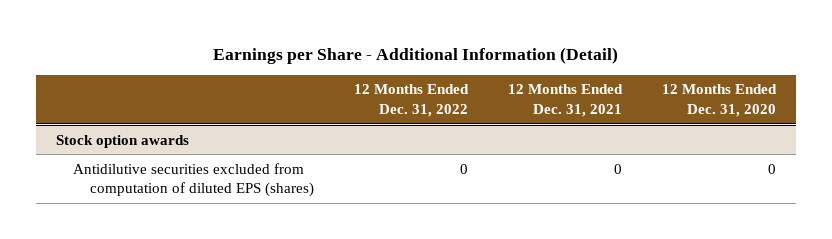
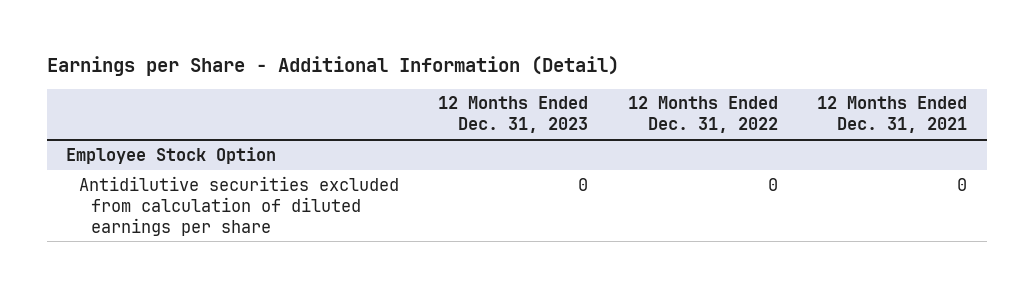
- | 12 Months Ended Dec. 31, 2022 | 12 Months Ended Dec. 31, 2021 | 12 Months Ended Dec. 31, 2020
+ | 12 Months Ended Dec. 31, 2023 | 12 Months Ended Dec. 31, 2022 | 12 Months Ended Dec. 31, 2021
- Stock option awards
- Antidilutive securities excluded from computation of diluted EPS (shares) | 0 | 0 | 0
+ Employee Stock Option
+ Antidilutive securities excluded from calculation of diluted earnings per share | 0 | 0 | 0

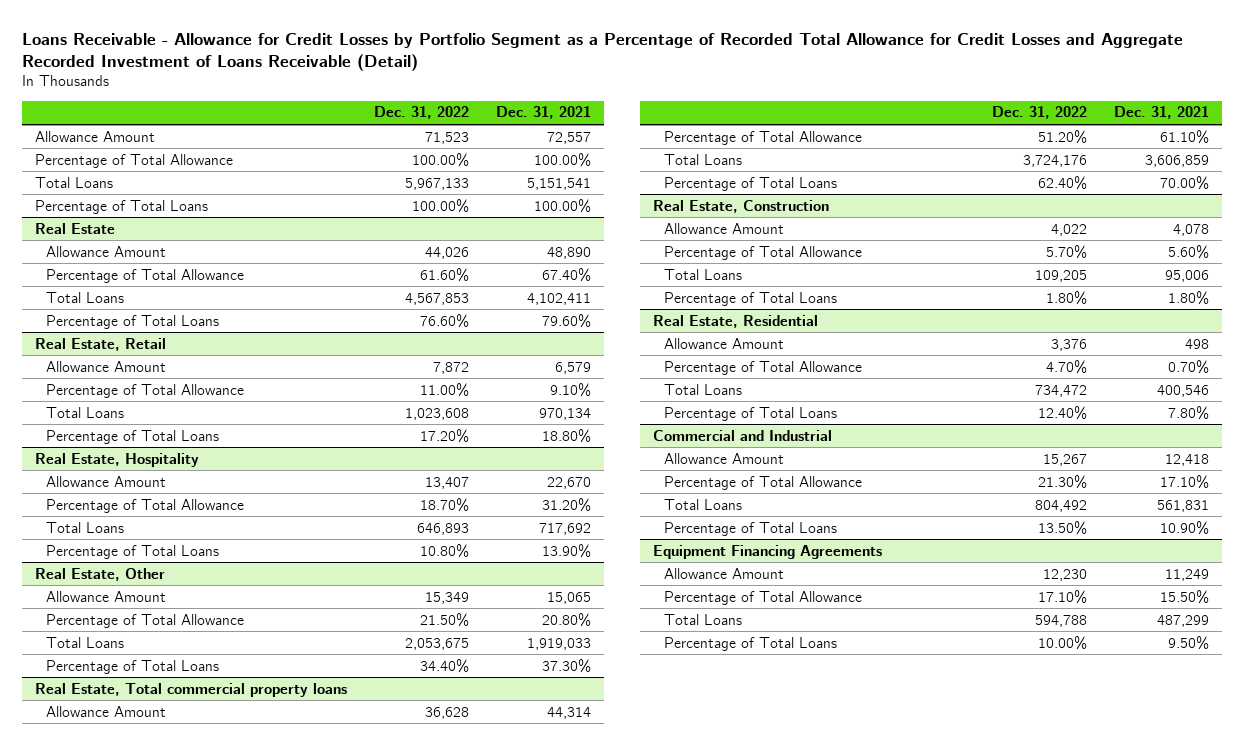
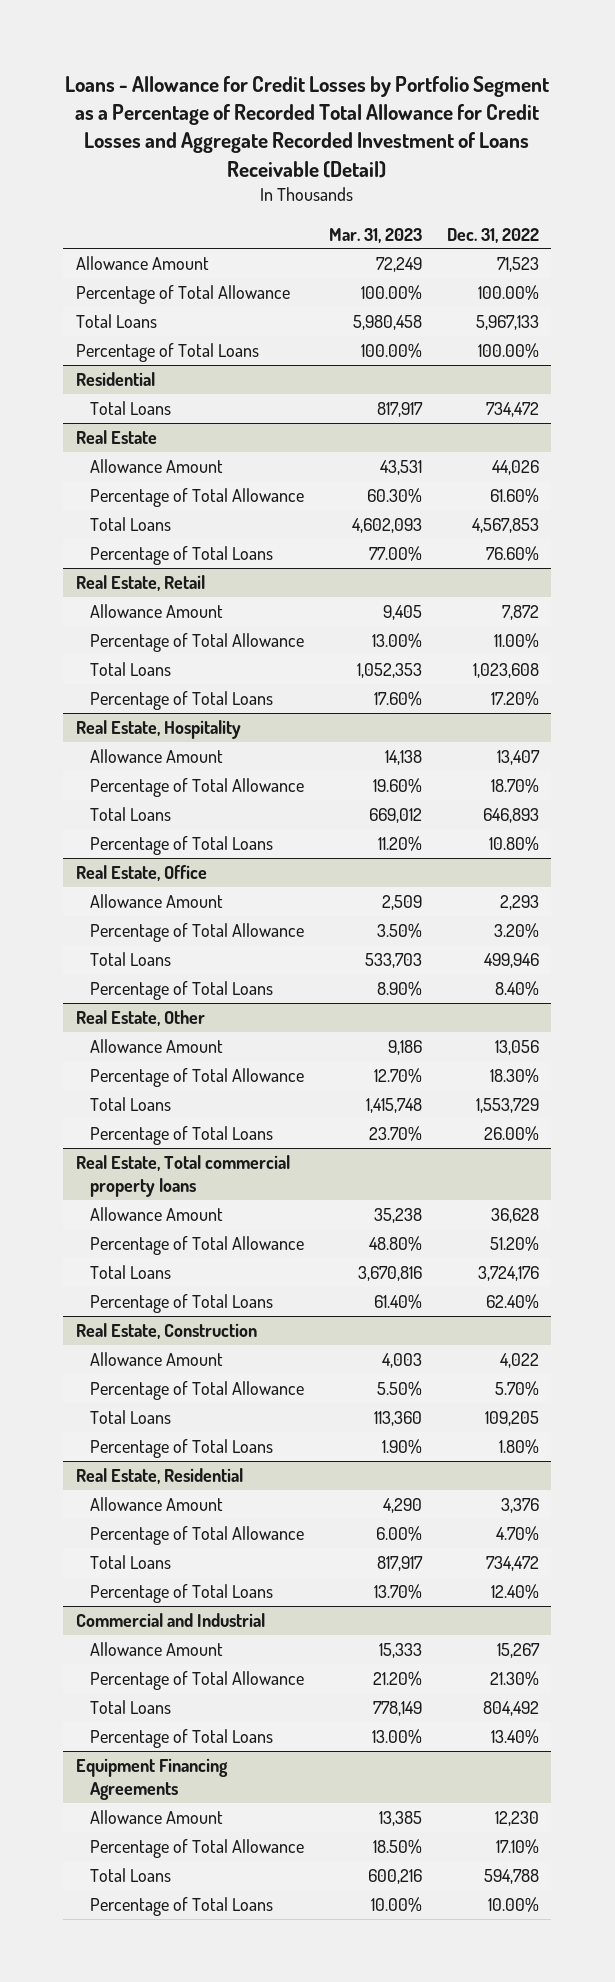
- Loans Receivable - Allowance for Credit Losses by Portfolio Segment as a Percentage of Recorded Total Allowance for Credit Losses and Aggregate Recorded Investment of Loans Receivable (Detail)
+ Loans - Allowance for Credit Losses by Portfolio Segment as a Percentage of Recorded Total Allowance for Credit Losses and Aggregate Recorded Investment of Loans Receivable (Detail)
- | Dec. 31, 2022 | Dec. 31, 2021
+ | Mar. 31, 2023 | Dec. 31, 2022
+ Residential
+ Total Loans | 817,917 | 734,472
+ Real Estate, Office
+ Allowance Amount | 2,509 | 2,293
+ Percentage of Total Allowance | 3.50% | 3.20%
+ Total Loans | 533,703 | 499,946
+ Percentage of Total Loans | 8.90% | 8.40%
@ Real Estate, Other
- Allowance Amount | 15,349 | 15,065
- Percentage of Total Allowance | 21.50% | 20.80%
- Total Loans | 2,053,675 | 1,919,033
- Percentage of Total Loans | 34.40% | 37.30%
+ Allowance Amount | 9,186 | 13,056
+ Percentage of Total Allowance | 12.70% | 18.30%
+ Total Loans | 1,415,748 | 1,553,729
+ Percentage of Total Loans | 23.70% | 26.00%
@ Commercial and Industrial
- Percentage of Total Loans | 13.50% | 10.90%
+ Percentage of Total Loans | 13.00% | 13.40%

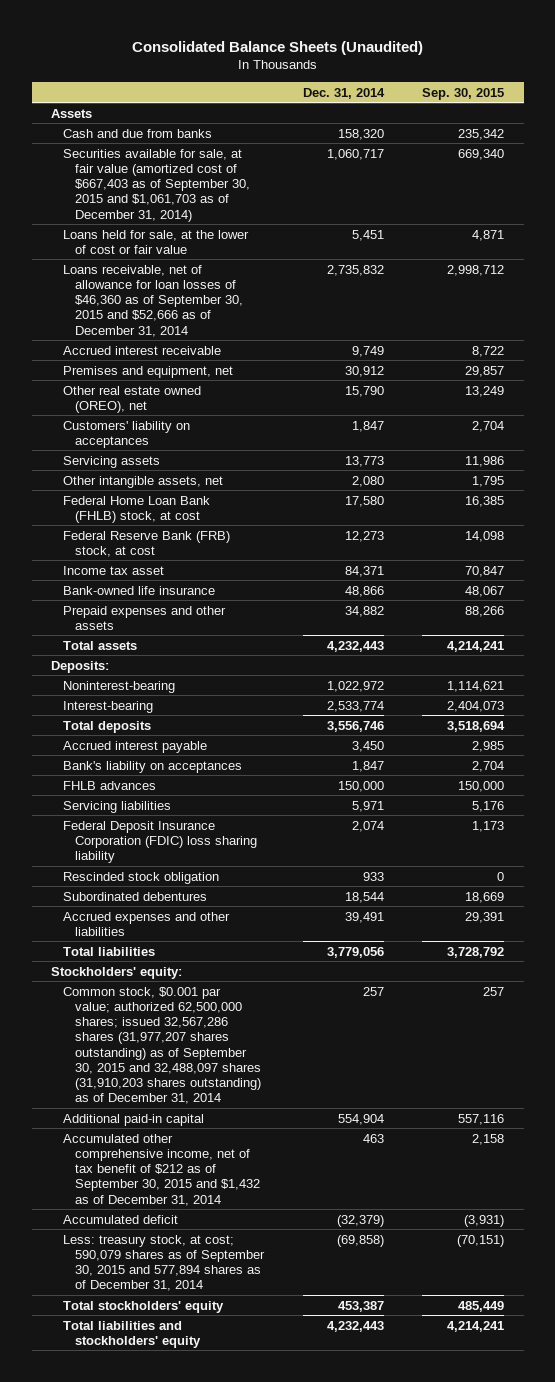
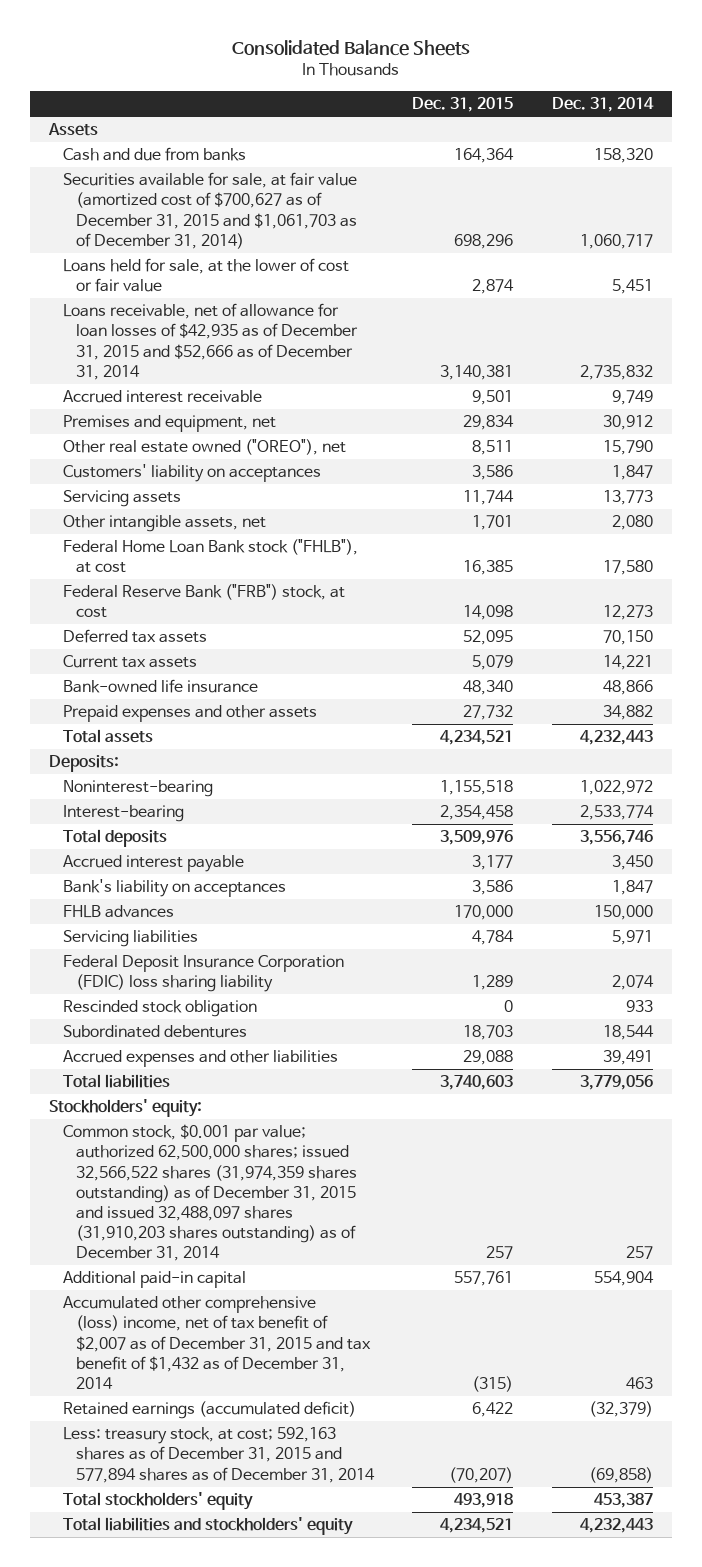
- Consolidated Balance Sheets (Unaudited)
+ Consolidated Balance Sheets
- | Dec. 31, 2014 | Sep. 30, 2015
+ | Dec. 31, 2015 | Dec. 31, 2014
- Securities available for sale, at fair value (amortized cost of $667,403 as of September 30, 2015 and $1,061,703 as of December 31, 2014) | 1,060,717 | 669,340
+ Securities available for sale, at fair value (amortized cost of $700,627 as of December 31, 2015 and $1,061,703 as of December 31, 2014) | 698,296 | 1,060,717
- Loans receivable, net of allowance for loan losses of $46,360 as of September 30, 2015 and $52,666 as of December 31, 2014 | 2,735,832 | 2,998,712
+ Loans receivable, net of allowance for loan losses of $42,935 as of December 31, 2015 and $52,666 as of December 31, 2014 | 3,140,381 | 2,735,832
- Other real estate owned (OREO), net | 15,790 | 13,249
+ Other real estate owned ("OREO"), net | 8,511 | 15,790
- Federal Home Loan Bank (FHLB) stock, at cost | 17,580 | 16,385
- Federal Reserve Bank (FRB) stock, at cost | 12,273 | 14,098
- Income tax asset | 84,371 | 70,847
+ Federal Home Loan Bank stock ("FHLB"), at cost | 16,385 | 17,580
+ Federal Reserve Bank ("FRB") stock, at cost | 14,098 | 12,273
+ Deferred tax assets | 52,095 | 70,150
+ Current tax assets | 5,079 | 14,221
- Common stock, $0.001 par value; authorized 62,500,000 shares; issued 32,567,286 shares (31,977,207 shares outstanding) as of September 30, 2015 and 32,488,097 shares (31,910,203 shares outstanding) as of December 31, 2014 | 257 | 257
+ Common stock, $0.001 par value; authorized 62,500,000 shares; issued 32,566,522 shares (31,974,359 shares outstanding) as of December 31, 2015 and issued 32,488,097 shares (31,910,203 shares outstanding) as of December 31, 2014 | 257 | 257
- Accumulated other comprehensive income, net of tax benefit of $212 as of September 30, 2015 and $1,432 as of December 31, 2014 | 463 | 2,158
- Accumulated deficit | (32,379) | (3,931)
- Less: treasury stock, at cost; 590,079 shares as of September 30, 2015 and 577,894 shares as of December 31, 2014 | (69,858) | (70,151)
+ Accumulated other comprehensive (loss) income, net of tax benefit of $2,007 as of December 31, 2015 and tax benefit of $1,432 as of December 31, 2014 | (315) | 463
+ Retained earnings (accumulated deficit) | 6,422 | (32,379)
+ Less: treasury stock, at cost; 592,163 shares as of December 31, 2015 and 577,894 shares as of December 31, 2014 | (70,207) | (69,858)

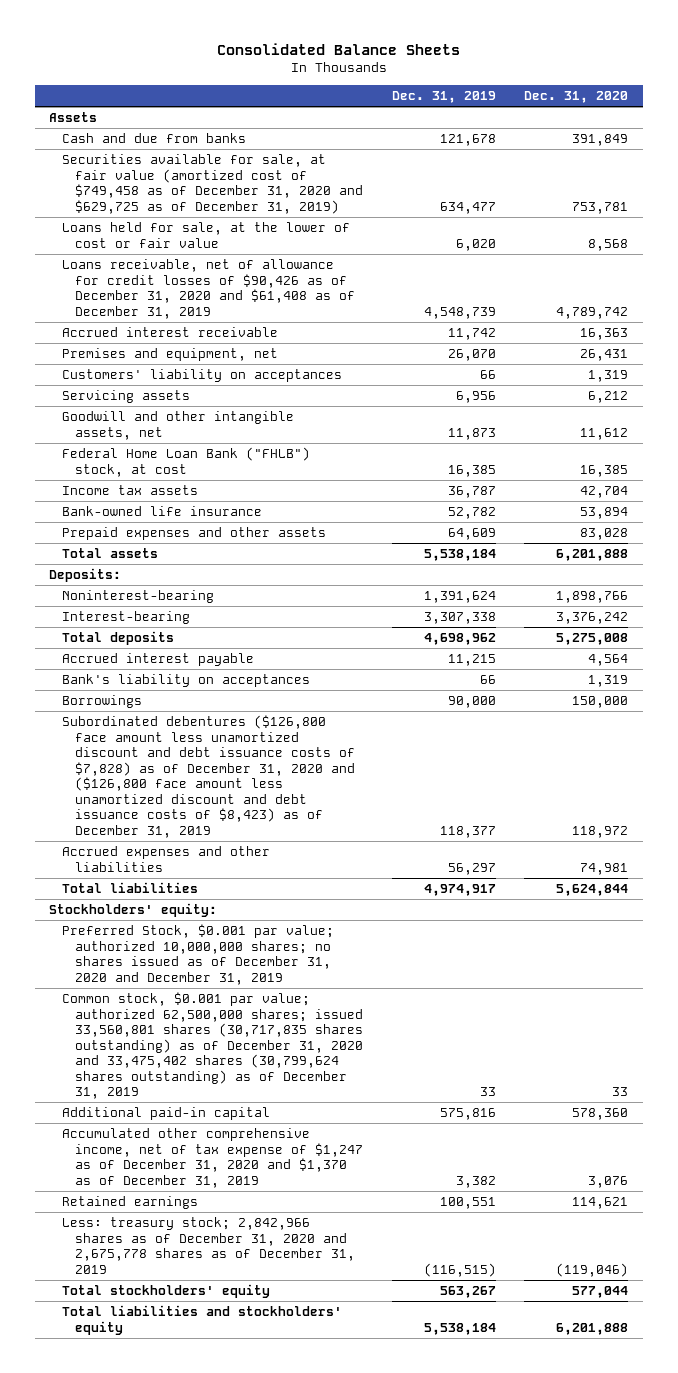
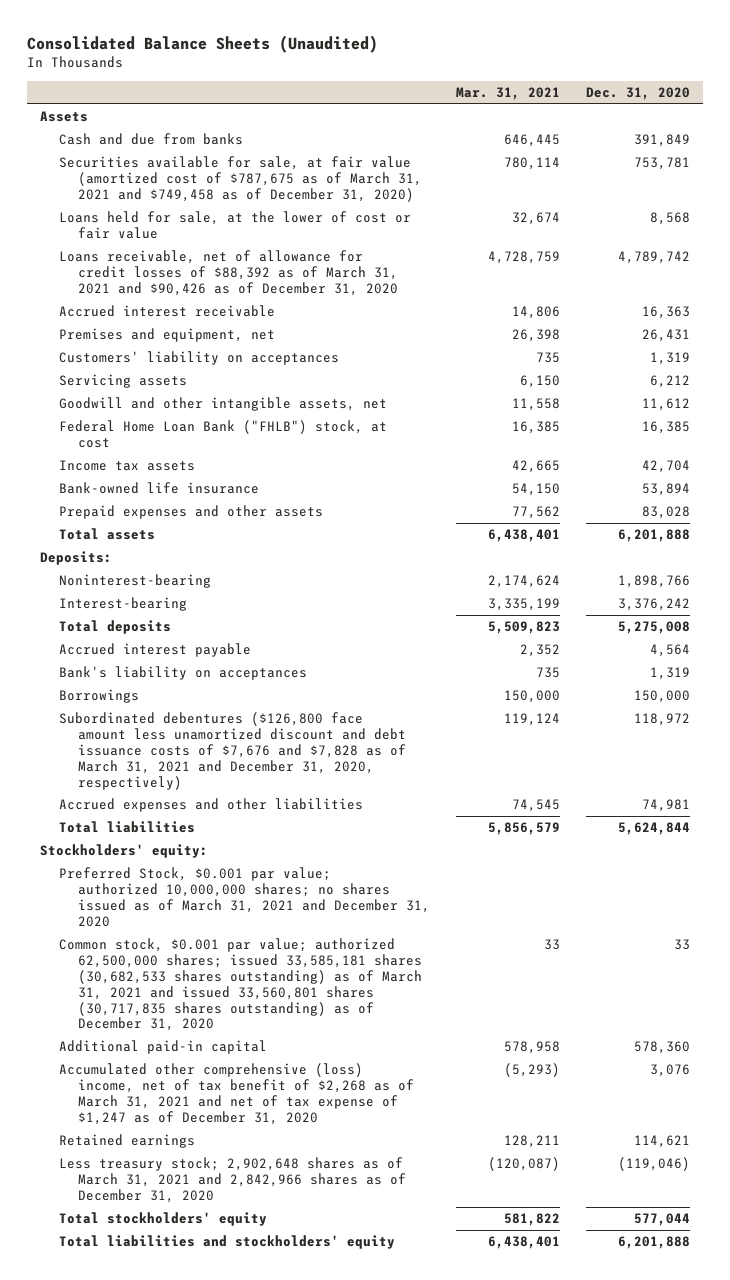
- Consolidated Balance Sheets
+ Consolidated Balance Sheets (Unaudited)
- | Dec. 31, 2019 | Dec. 31, 2020
+ | Mar. 31, 2021 | Dec. 31, 2020
- Securities available for sale, at fair value (amortized cost of $749,458 as of December 31, 2020 and $629,725 as of December 31, 2019) | 634,477 | 753,781
+ Securities available for sale, at fair value (amortized cost of $787,675 as of March 31, 2021 and $749,458 as of December 31, 2020) | 780,114 | 753,781
- Loans receivable, net of allowance for credit losses of $90,426 as of December 31, 2020 and $61,408 as of December 31, 2019 | 4,548,739 | 4,789,742
+ Loans receivable, net of allowance for credit losses of $88,392 as of March 31, 2021 and $90,426 as of December 31, 2020 | 4,728,759 | 4,789,742
- Subordinated debentures ($126,800 face amount less unamortized discount and debt issuance costs of $7,828) as of December 31, 2020 and ($126,800 face amount less unamortized discount and debt issuance costs of $8,423) as of December 31, 2019 | 118,377 | 118,972
+ Subordinated debentures ($126,800 face amount less unamortized discount and debt issuance costs of $7,676 and $7,828 as of March 31, 2021 and December 31, 2020, respectively) | 119,124 | 118,972
- Preferred Stock, $0.001 par value; authorized 10,000,000 shares; no shares issued as of December 31, 2020 and December 31, 2019
- Common stock, $0.001 par value; authorized 62,500,000 shares; issued 33,560,801 shares (30,717,835 shares outstanding) as of December 31, 2020 and 33,475,402 shares (30,799,624 shares outstanding) as of December 31, 2019 | 33 | 33
+ Preferred Stock, $0.001 par value; authorized 10,000,000 shares; no shares issued as of March 31, 2021 and December 31, 2020
+ Common stock, $0.001 par value; authorized 62,500,000 shares; issued 33,585,181 shares (30,682,533 shares outstanding) as of March 31, 2021 and issued 33,560,801 shares (30,717,835 shares outstanding) as of December 31, 2020 | 33 | 33
- Accumulated other comprehensive income, net of tax expense of $1,247 as of December 31, 2020 and $1,370 as of December 31, 2019 | 3,382 | 3,076
+ Accumulated other comprehensive (loss) income, net of tax benefit of $2,268 as of March 31, 2021 and net of tax expense of $1,247 as of December 31, 2020 | (5,293) | 3,076
- Less: treasury stock; 2,842,966 shares as of December 31, 2020 and 2,675,778 shares as of December 31, 2019 | (116,515) | (119,046)
+ Less treasury stock; 2,902,648 shares as of March 31, 2021 and 2,842,966 shares as of December 31, 2020 | (120,087) | (119,046)

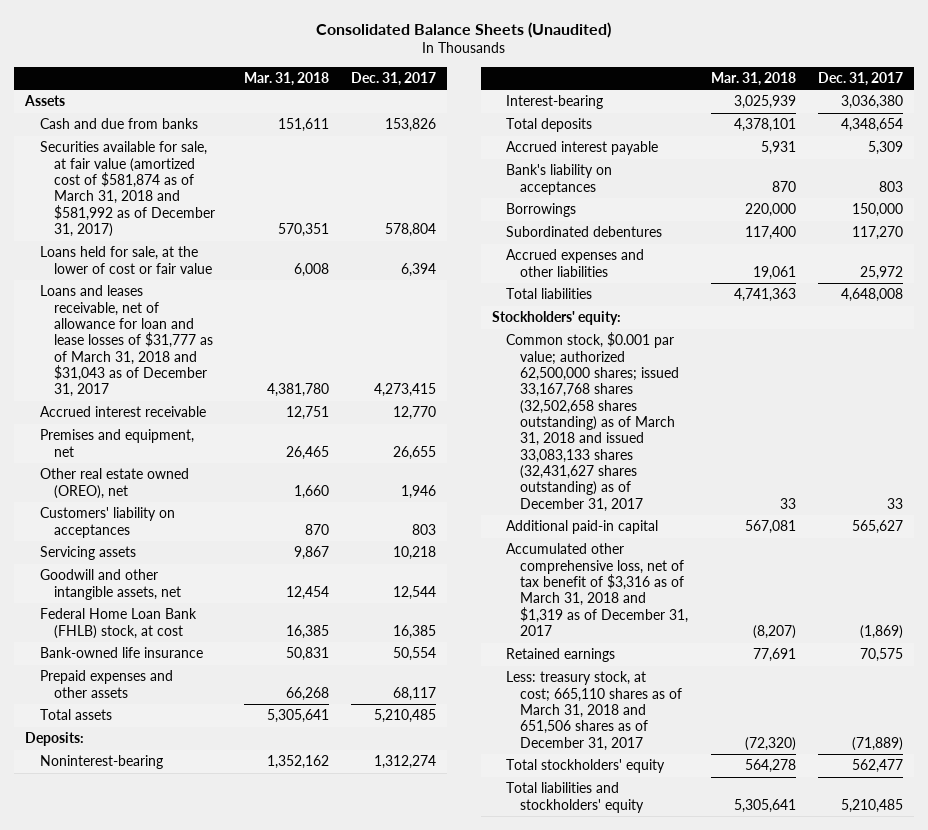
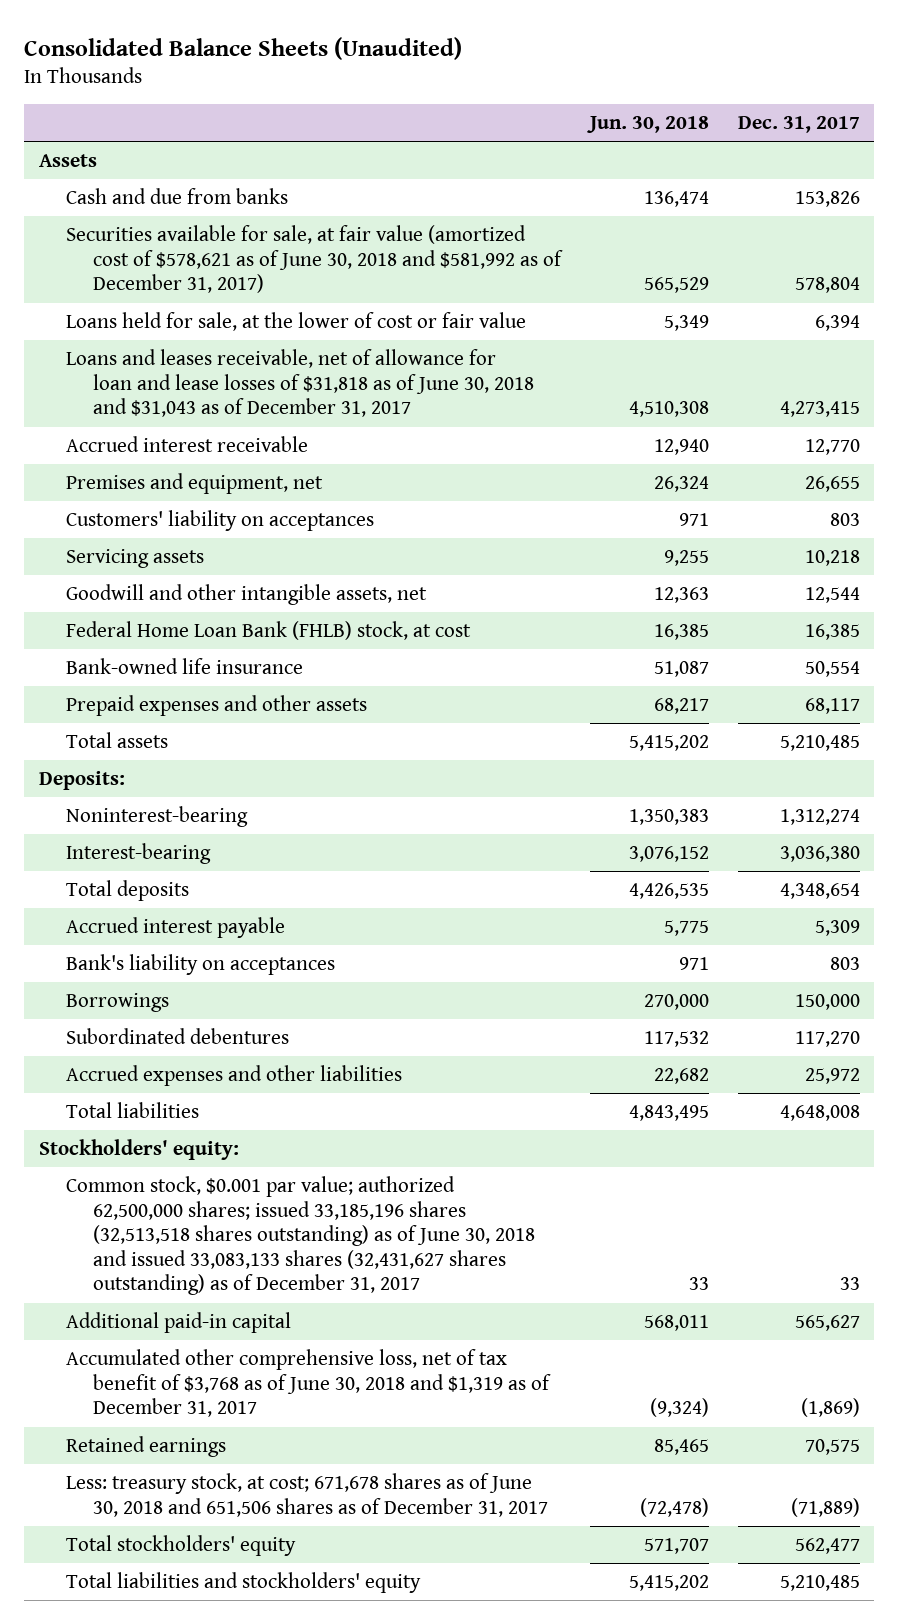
- | Mar. 31, 2018 | Dec. 31, 2017
+ | Jun. 30, 2018 | Dec. 31, 2017
- Securities available for sale, at fair value (amortized cost of $581,874 as of March 31, 2018 and $581,992 as of December 31, 2017) | 570,351 | 578,804
+ Securities available for sale, at fair value (amortized cost of $578,621 as of June 30, 2018 and $581,992 as of December 31, 2017) | 565,529 | 578,804
- Loans and leases receivable, net of allowance for loan and lease losses of $31,777 as of March 31, 2018 and $31,043 as of December 31, 2017 | 4,381,780 | 4,273,415
+ Loans and leases receivable, net of allowance for loan and lease losses of $31,818 as of June 30, 2018 and $31,043 as of December 31, 2017 | 4,510,308 | 4,273,415
- Other real estate owned (OREO), net | 1,660 | 1,946
- Common stock, $0.001 par value; authorized 62,500,000 shares; issued 33,167,768 shares (32,502,658 shares outstanding) as of March 31, 2018 and issued 33,083,133 shares (32,431,627 shares outstanding) as of December 31, 2017 | 33 | 33
+ Common stock, $0.001 par value; authorized 62,500,000 shares; issued 33,185,196 shares (32,513,518 shares outstanding) as of June 30, 2018 and issued 33,083,133 shares (32,431,627 shares outstanding) as of December 31, 2017 | 33 | 33
- Accumulated other comprehensive loss, net of tax benefit of $3,316 as of March 31, 2018 and $1,319 as of December 31, 2017 | (8,207) | (1,869)
+ Accumulated other comprehensive loss, net of tax benefit of $3,768 as of June 30, 2018 and $1,319 as of December 31, 2017 | (9,324) | (1,869)
- Less: treasury stock, at cost; 665,110 shares as of March 31, 2018 and 651,506 shares as of December 31, 2017 | (72,320) | (71,889)
+ Less: treasury stock, at cost; 671,678 shares as of June 30, 2018 and 651,506 shares as of December 31, 2017 | (72,478) | (71,889)

